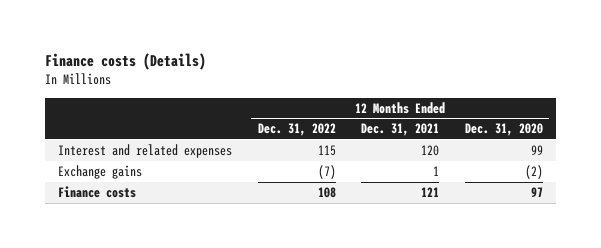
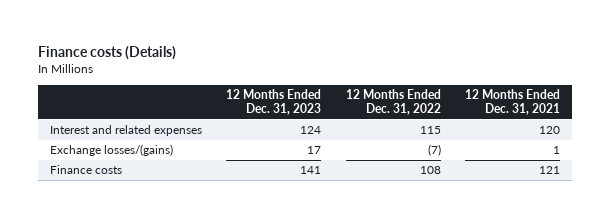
- | 12 Months Ended Dec. 31, 2022 | 12 Months Ended Dec. 31, 2021 | 12 Months Ended Dec. 31, 2020
+ | 12 Months Ended Dec. 31, 2023 | 12 Months Ended Dec. 31, 2022 | 12 Months Ended Dec. 31, 2021
- Exchange gains | (7) | 1 | (2)
+ Exchange losses/(gains) | 17 | (7) | 1

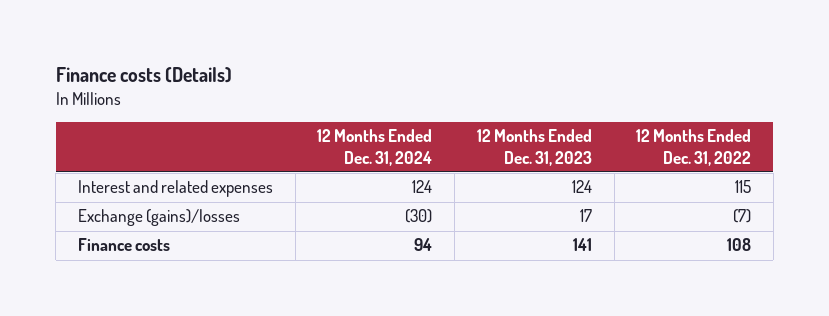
- | 12 Months Ended Dec. 31, 2023 | 12 Months Ended Dec. 31, 2022 | 12 Months Ended Dec. 31, 2021
+ | 12 Months Ended Dec. 31, 2024 | 12 Months Ended Dec. 31, 2023 | 12 Months Ended Dec. 31, 2022
- Exchange losses/(gains) | 17 | (7) | 1
+ Exchange (gains)/losses | (30) | 17 | (7)

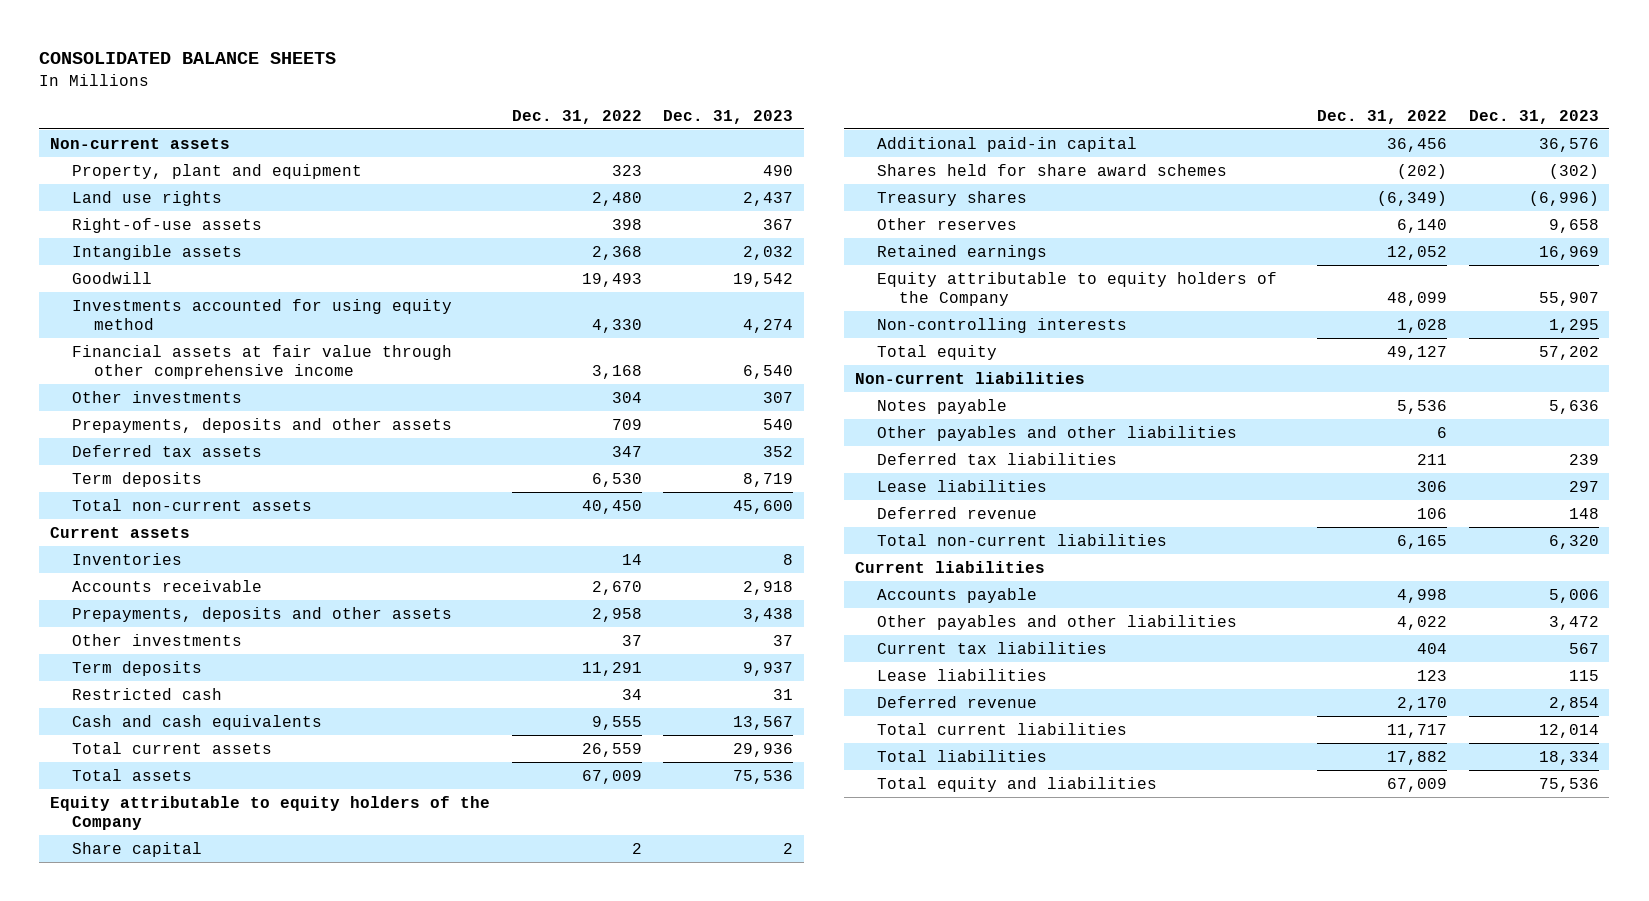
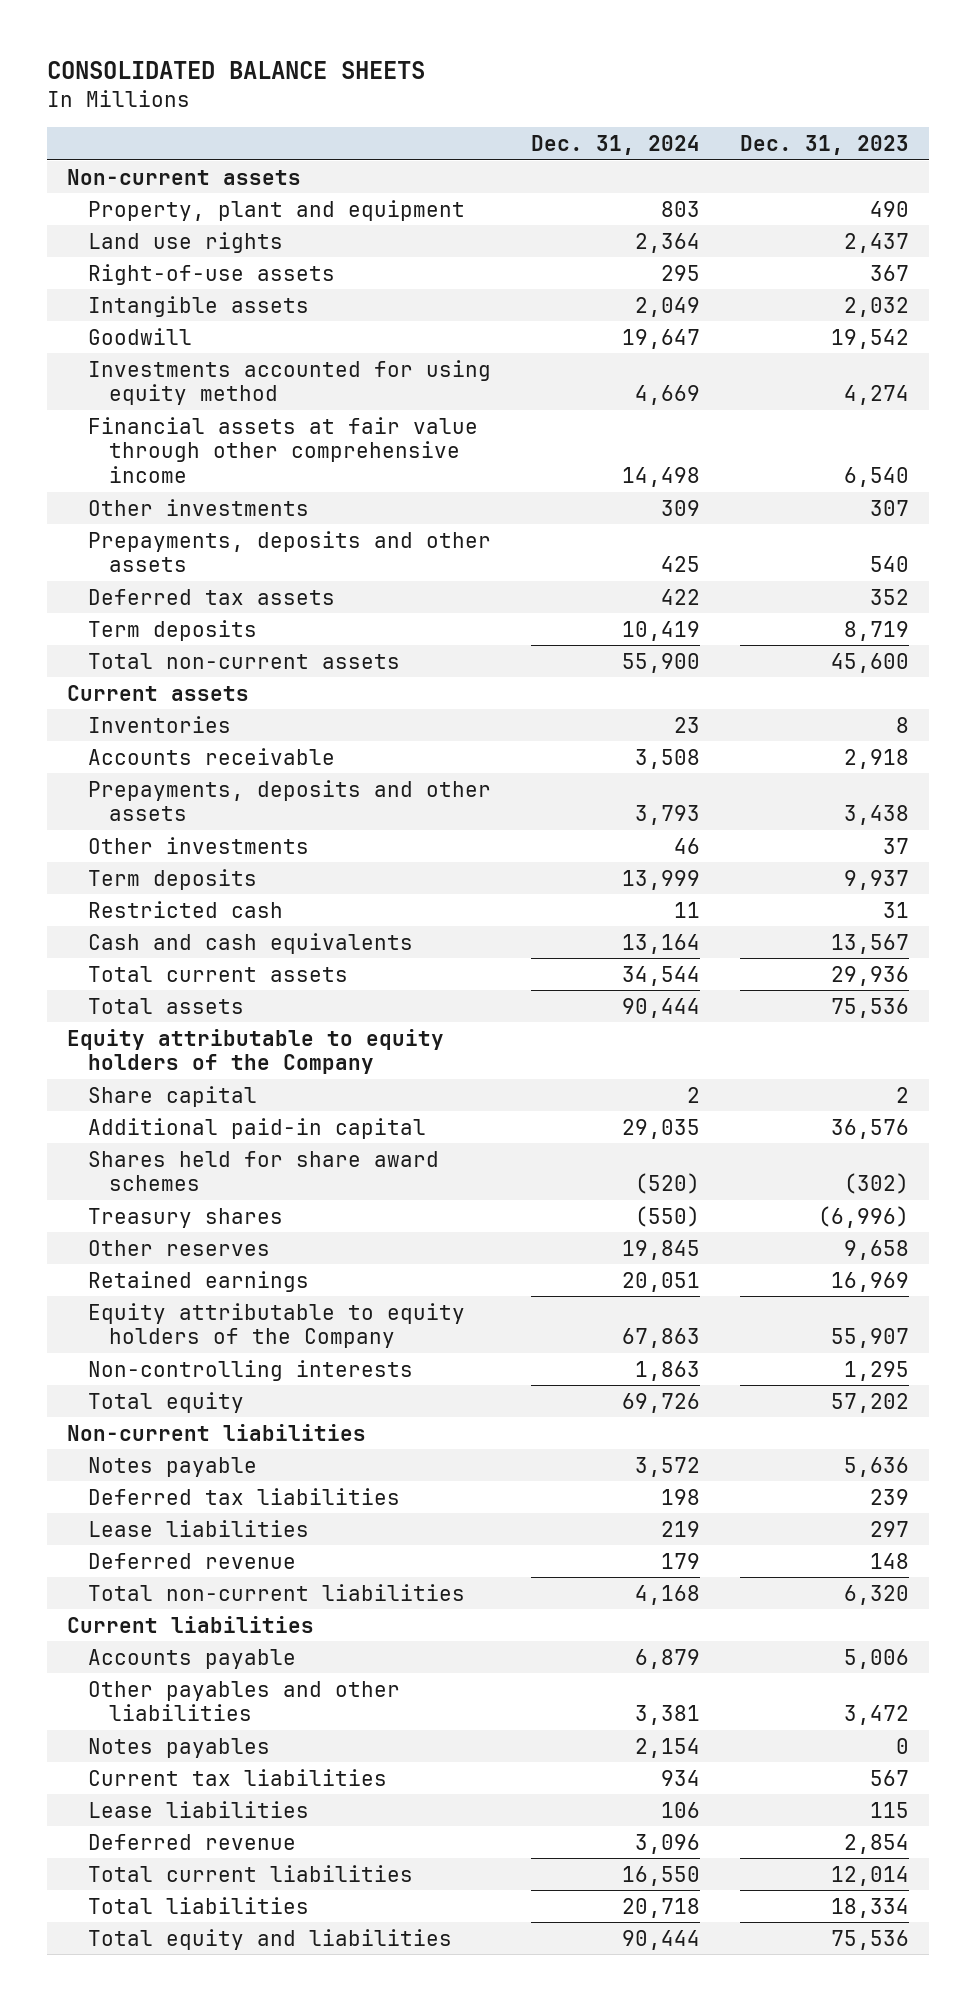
- | Dec. 31, 2022 | Dec. 31, 2023
+ | Dec. 31, 2024 | Dec. 31, 2023
- Other payables and other liabilities | 6 |
+ Notes payables | 2,154 | 0

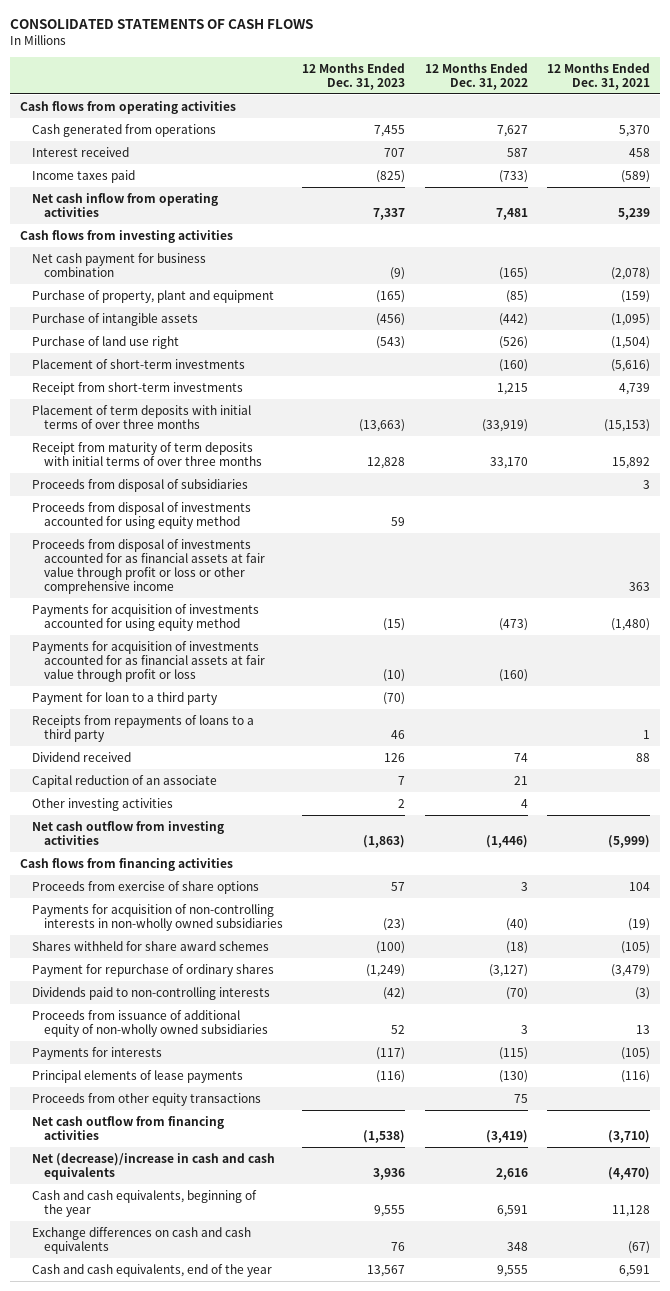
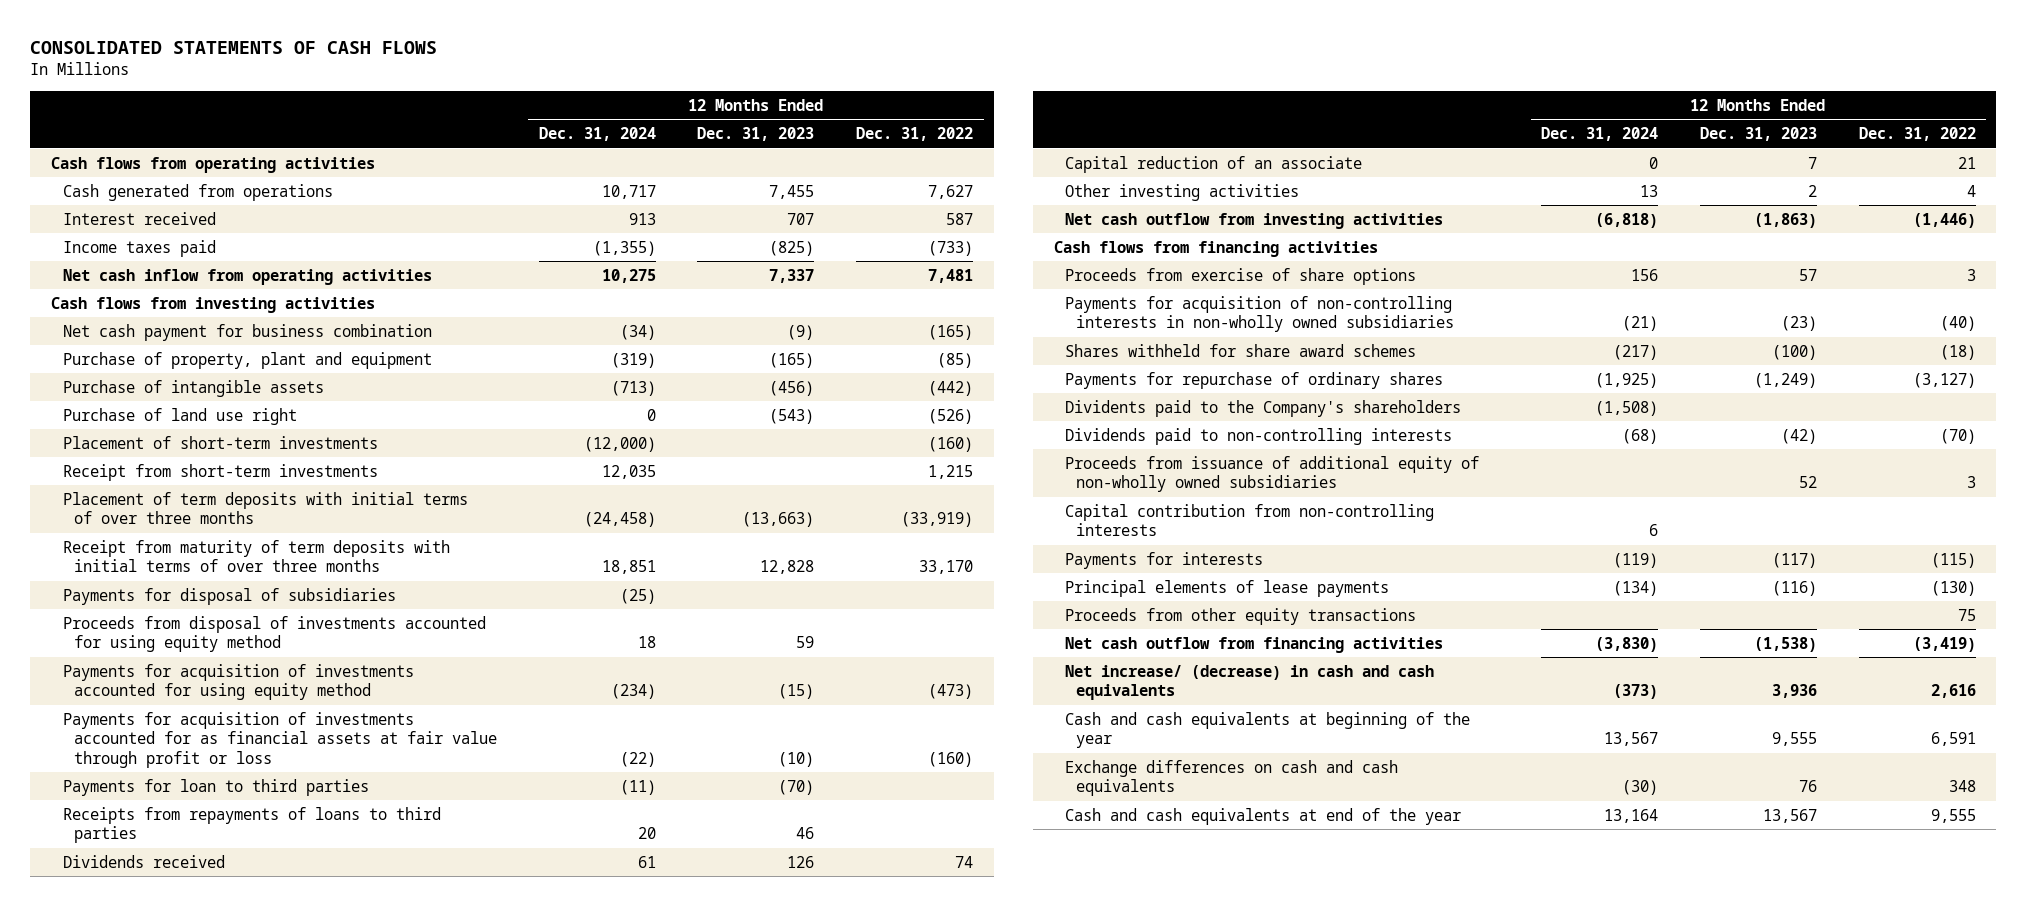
- | 12 Months Ended Dec. 31, 2023 | 12 Months Ended Dec. 31, 2022 | 12 Months Ended Dec. 31, 2021
+ | 12 Months Ended Dec. 31, 2024 | 12 Months Ended Dec. 31, 2023 | 12 Months Ended Dec. 31, 2022
- Proceeds from disposal of subsidiaries | | | 3
+ Payments for disposal of subsidiaries | (25) | |
- Proceeds from disposal of investments accounted for as financial assets at fair value through profit or loss or other comprehensive income | | | 363
- Payment for loan to a third party | (70) | |
- Receipts from repayments of loans to a third party | 46 | | 1
- Dividend received | 126 | 74 | 88
+ Payments for loan to third parties | (11) | (70) |
+ Receipts from repayments of loans to third parties | 20 | 46 |
+ Dividends received | 61 | 126 | 74
- Payment for repurchase of ordinary shares | (1,249) | (3,127) | (3,479)
+ Payments for repurchase of ordinary shares | (1,925) | (1,249) | (3,127)
+ Dividents paid to the Company's shareholders | (1,508) | |
+ Capital contribution from non-controlling interests | 6 | |
- Net (decrease)/increase in cash and cash equivalents | 3,936 | 2,616 | (4,470)
- Cash and cash equivalents, beginning of the year | 9,555 | 6,591 | 11,128
+ Net increase/ (decrease) in cash and cash equivalents | (373) | 3,936 | 2,616
+ Cash and cash equivalents at beginning of the year | 13,567 | 9,555 | 6,591
- Cash and cash equivalents, end of the year | 13,567 | 9,555 | 6,591
+ Cash and cash equivalents at end of the year | 13,164 | 13,567 | 9,555

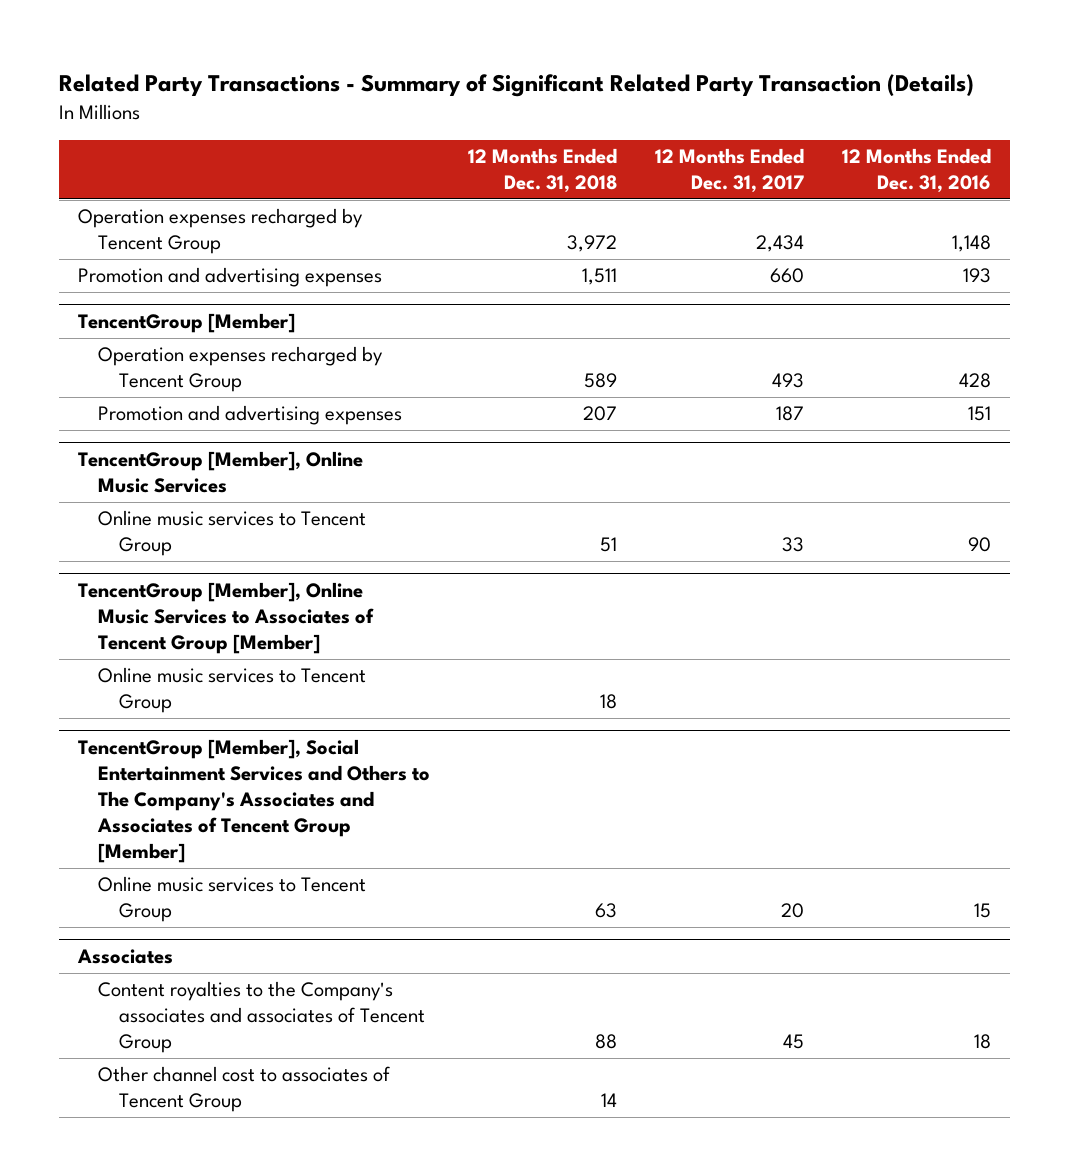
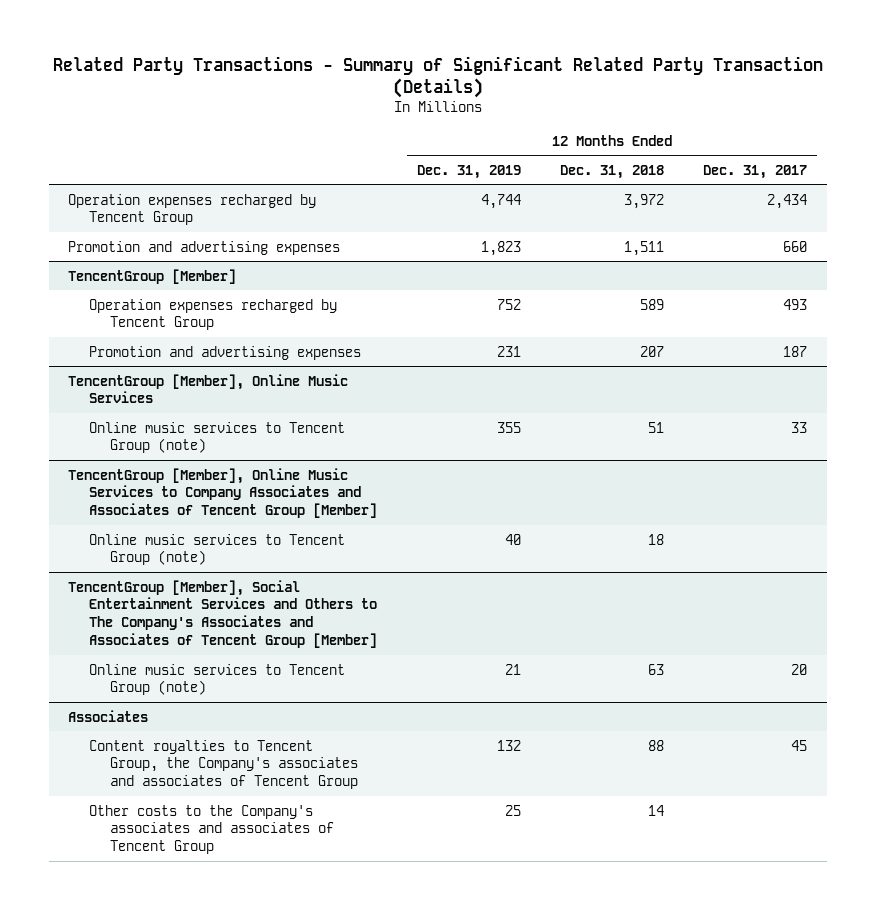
- | 12 Months Ended Dec. 31, 2018 | 12 Months Ended Dec. 31, 2017 | 12 Months Ended Dec. 31, 2016
+ | 12 Months Ended Dec. 31, 2019 | 12 Months Ended Dec. 31, 2018 | 12 Months Ended Dec. 31, 2017
@ TencentGroup [Member], Online Music Services
- Online music services to Tencent Group | 51 | 33 | 90
- TencentGroup [Member], Online Music Services to Associates of Tencent Group [Member]
- Online music services to Tencent Group | 18 | |
@ TencentGroup [Member], Online Music Services
+ Online music services to Tencent Group (note) | 355 | 51 | 33
+ TencentGroup [Member], Online Music Services to Company Associates and Associates of Tencent Group [Member]
+ Online music services to Tencent Group (note) | 40 | 18 |
@ TencentGroup [Member], Social Entertainment Services and Others to The Company's Associates and Associates of Tencent Group [Member]
- Online music services to Tencent Group | 63 | 20 | 15
+ Online music services to Tencent Group (note) | 21 | 63 | 20
@ Associates
- Content royalties to the Company's associates and associates of Tencent Group | 88 | 45 | 18
- Other channel cost to associates of Tencent Group | 14 | |
+ Content royalties to Tencent Group, the Company's associates and associates of Tencent Group | 132 | 88 | 45
+ Other costs to the Company's associates and associates of Tencent Group | 25 | 14 |

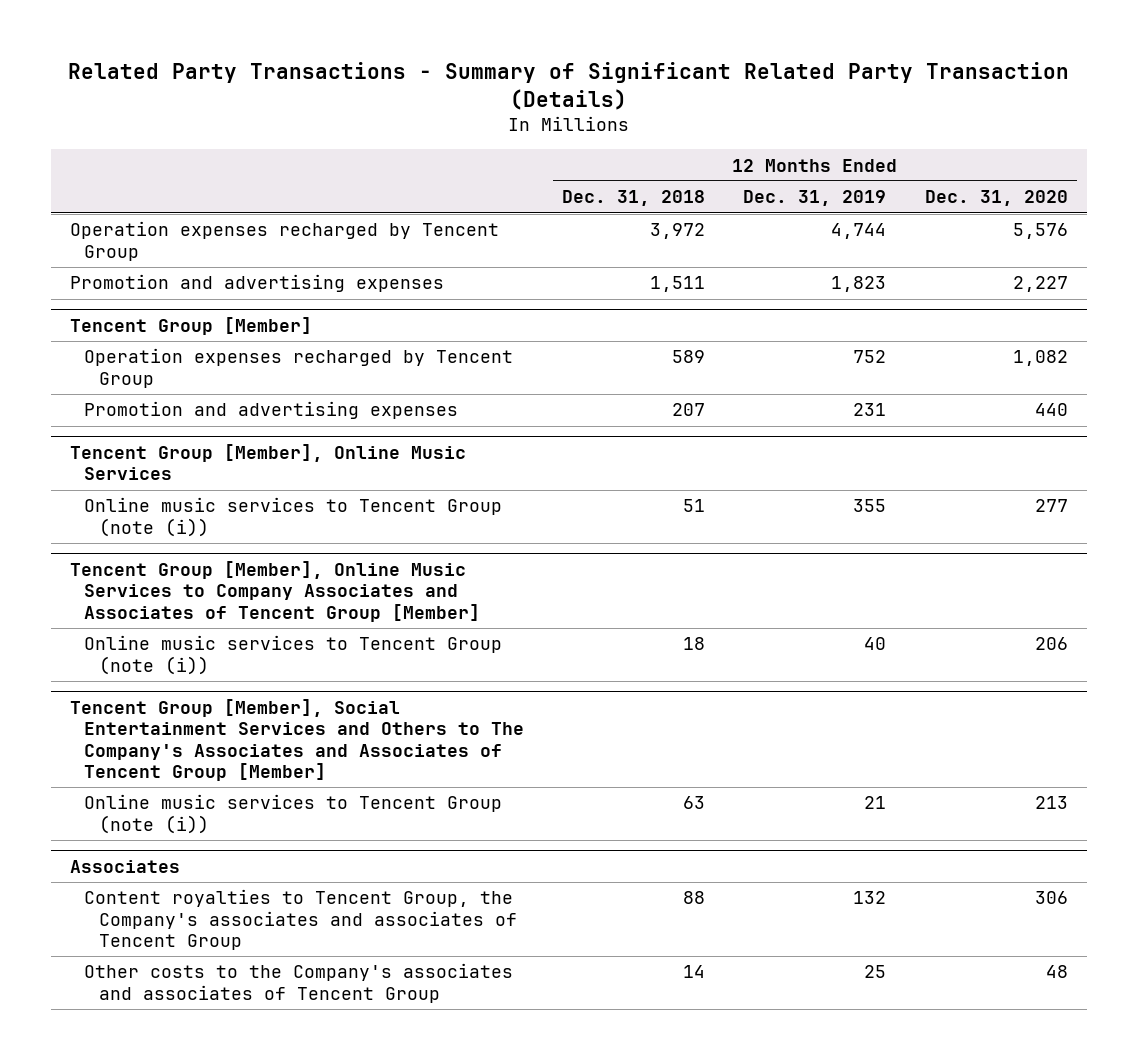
- | 12 Months Ended Dec. 31, 2019 | 12 Months Ended Dec. 31, 2018 | 12 Months Ended Dec. 31, 2017
+ | 12 Months Ended Dec. 31, 2018 | 12 Months Ended Dec. 31, 2019 | 12 Months Ended Dec. 31, 2020
- TencentGroup [Member]
+ Tencent Group [Member]
- TencentGroup [Member], Online Music Services
- Online music services to Tencent Group (note) | 355 | 51 | 33
- TencentGroup [Member], Online Music Services to Company Associates and Associates of Tencent Group [Member]
- Online music services to Tencent Group (note) | 40 | 18 |
- TencentGroup [Member], Social Entertainment Services and Others to The Company's Associates and Associates of Tencent Group [Member]
- Online music services to Tencent Group (note) | 21 | 63 | 20
+ Tencent Group [Member], Online Music Services
+ Online music services to Tencent Group (note (i)) | 51 | 355 | 277
+ Tencent Group [Member], Online Music Services to Company Associates and Associates of Tencent Group [Member]
+ Online music services to Tencent Group (note (i)) | 18 | 40 | 206
+ Tencent Group [Member], Social Entertainment Services and Others to The Company's Associates and Associates of Tencent Group [Member]
+ Online music services to Tencent Group (note (i)) | 63 | 21 | 213

